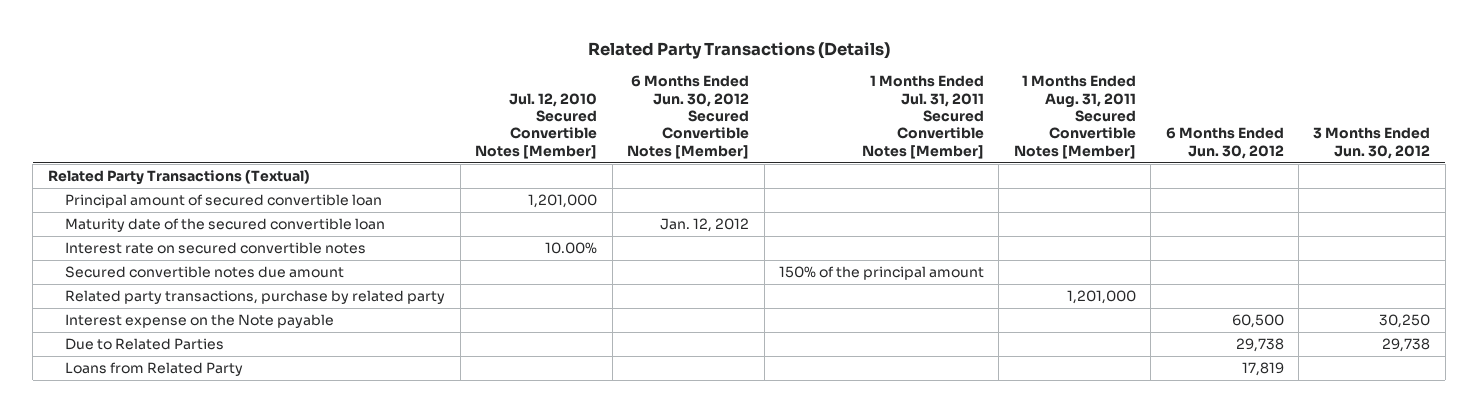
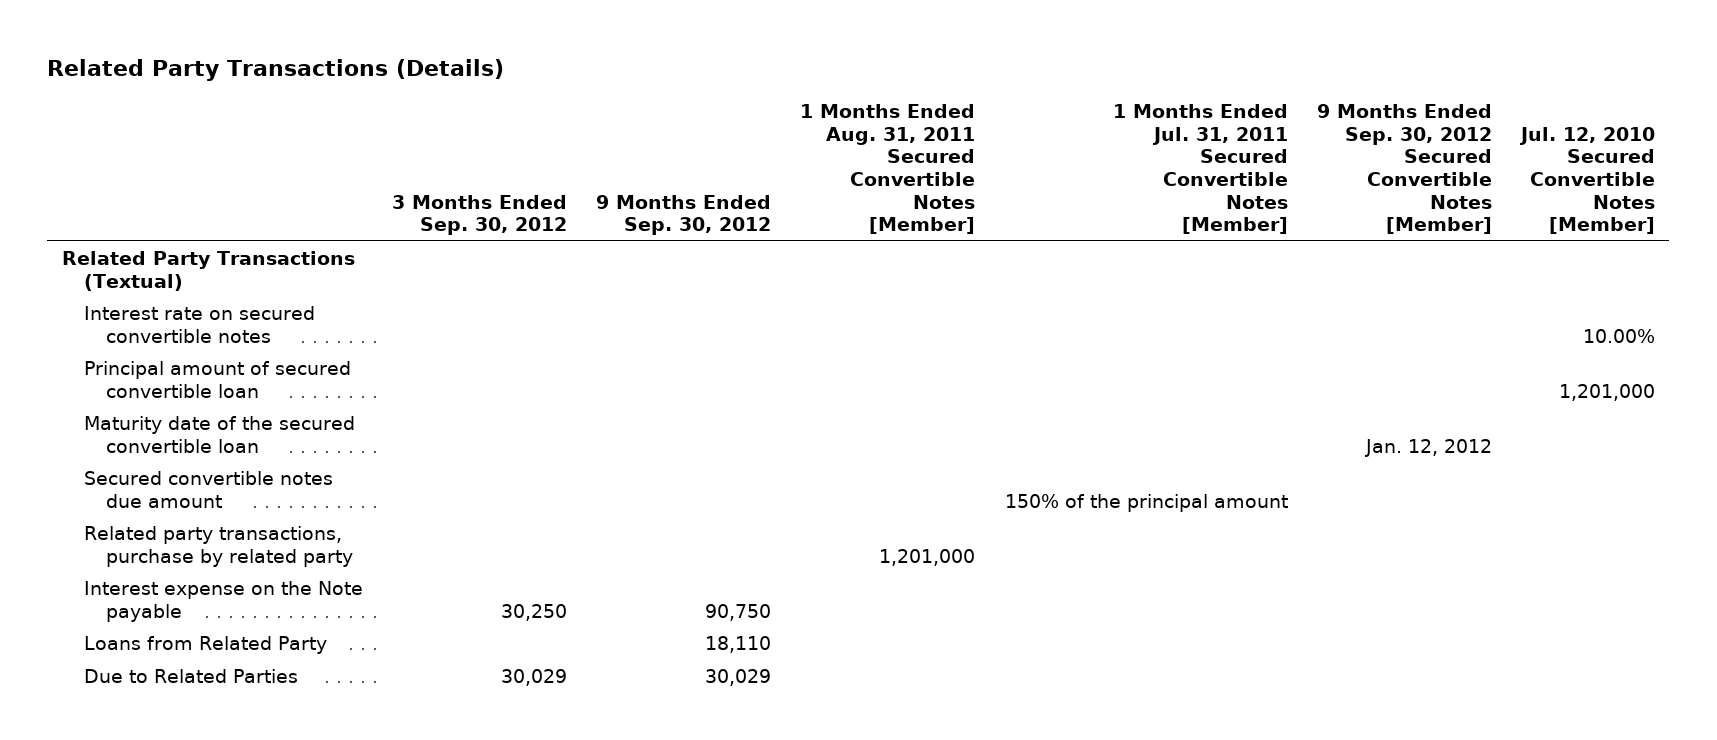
- | Jul. 12, 2010 Secured Convertible Notes [Member] | 6 Months Ended Jun. 30, 2012 Secured Convertible Notes [Member] | 1 Months Ended Jul. 31, 2011 Secured Convertible Notes [Member] | 1 Months Ended Aug. 31, 2011 Secured Convertible Notes [Member] | 6 Months Ended Jun. 30, 2012 | 3 Months Ended Jun. 30, 2012
+ | 3 Months Ended Sep. 30, 2012 | 9 Months Ended Sep. 30, 2012 | 1 Months Ended Aug. 31, 2011 Secured Convertible Notes [Member] | 1 Months Ended Jul. 31, 2011 Secured Convertible Notes [Member] | 9 Months Ended Sep. 30, 2012 Secured Convertible Notes [Member] | Jul. 12, 2010 Secured Convertible Notes [Member]
moved up: Interest rate on secured convertible notes | | | | | | 10.00%
moved down: Due to Related Parties | 30,029 | 30,029 | | | |

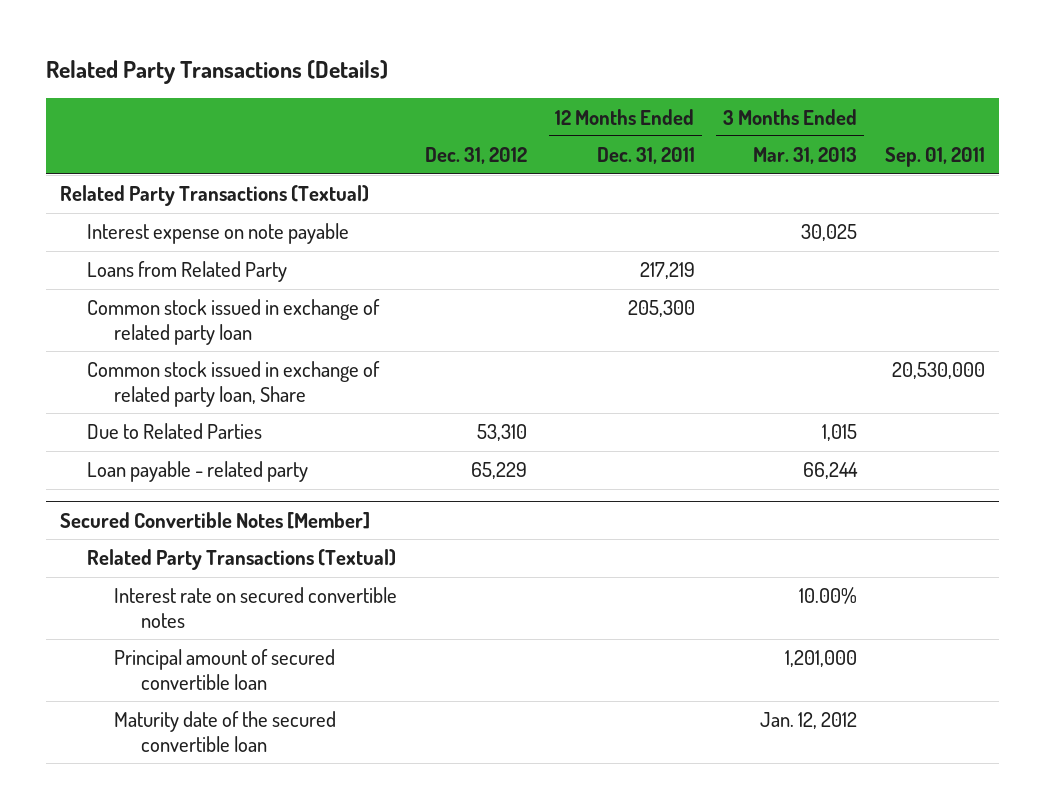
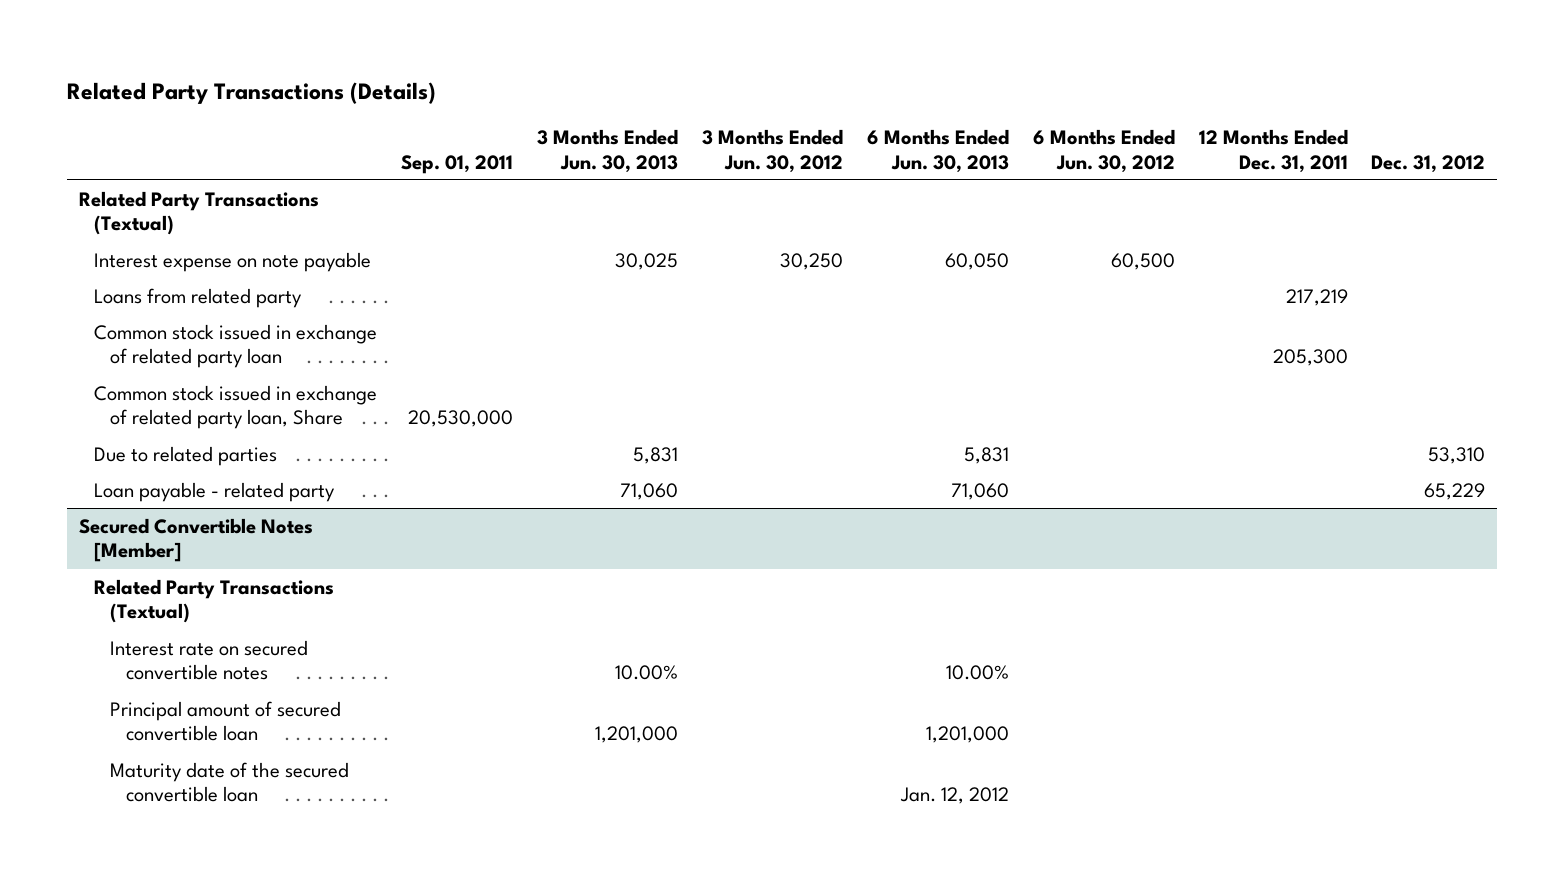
- | Dec. 31, 2012 | 12 Months Ended Dec. 31, 2011 | 3 Months Ended Mar. 31, 2013 | Sep. 01, 2011
+ | Sep. 01, 2011 | 3 Months Ended Jun. 30, 2013 | 3 Months Ended Jun. 30, 2012 | 6 Months Ended Jun. 30, 2013 | 6 Months Ended Jun. 30, 2012 | 12 Months Ended Dec. 31, 2011 | Dec. 31, 2012
- Loans from Related Party | | 217,219 | |
+ Loans from related party | | | | | | 217,219 |
- Due to Related Parties | 53,310 | | 1,015 |
+ Due to related parties | | 5,831 | | 5,831 | | | 53,310

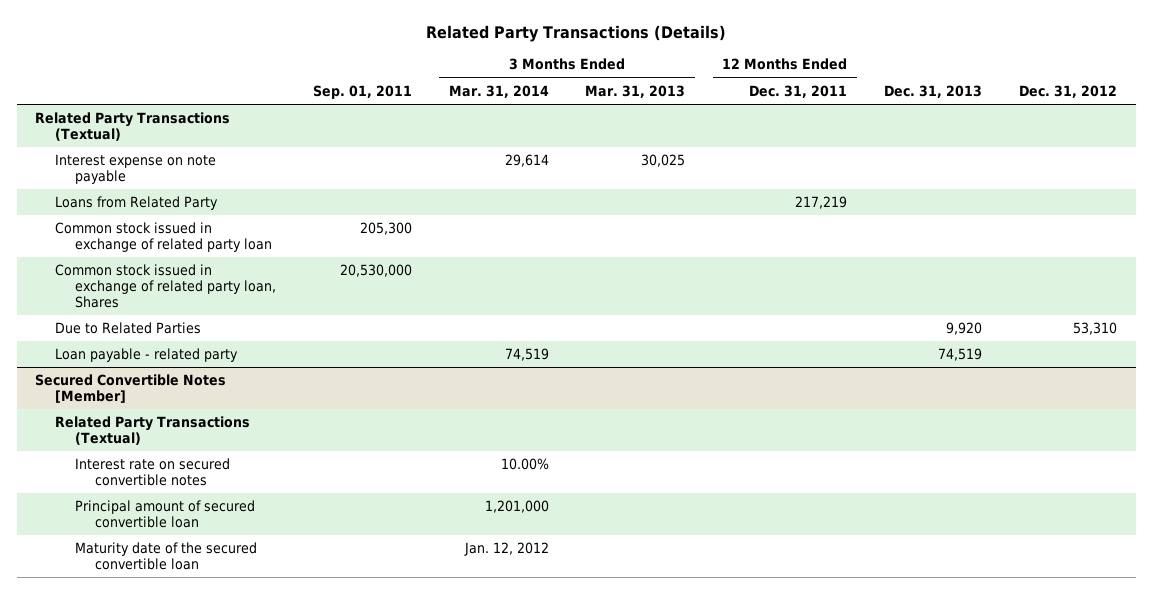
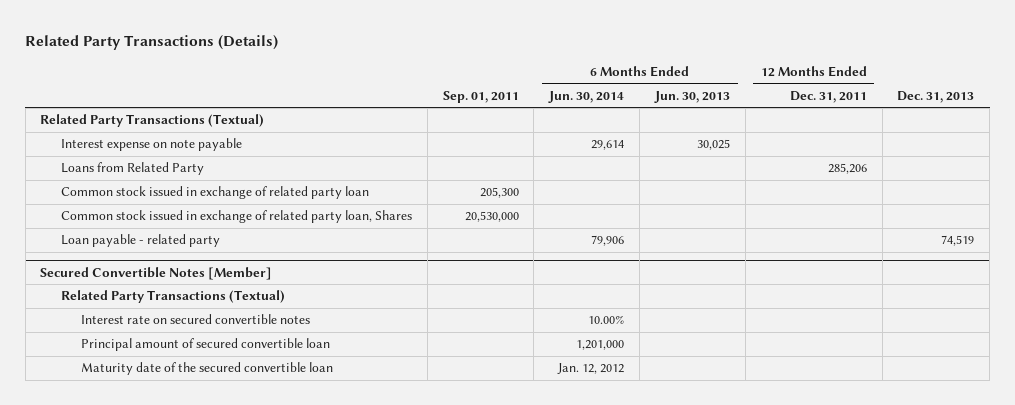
- | Sep. 01, 2011 | 3 Months Ended Mar. 31, 2014 | 3 Months Ended Mar. 31, 2013 | 12 Months Ended Dec. 31, 2011 | Dec. 31, 2013 | Dec. 31, 2012
+ | Sep. 01, 2011 | 6 Months Ended Jun. 30, 2014 | 6 Months Ended Jun. 30, 2013 | 12 Months Ended Dec. 31, 2011 | Dec. 31, 2013
- Loans from Related Party | | | | 217,219 | |
+ Loans from Related Party | | | | 285,206 |
- Due to Related Parties | | | | | 9,920 | 53,310

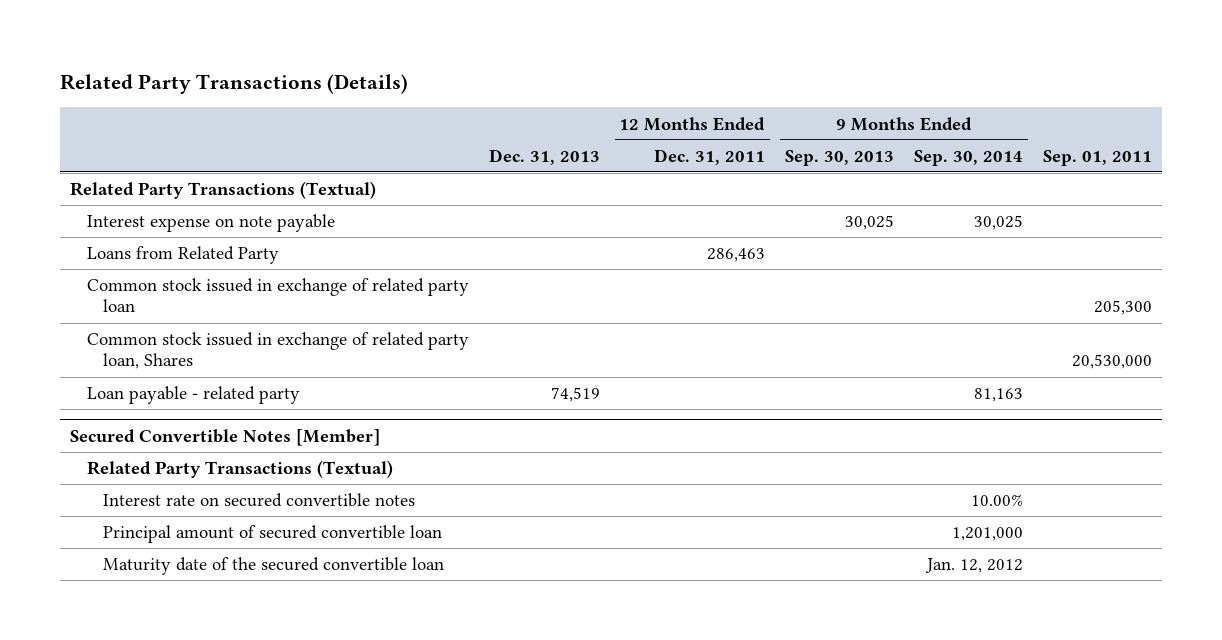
- | Sep. 01, 2011 | 6 Months Ended Jun. 30, 2014 | 6 Months Ended Jun. 30, 2013 | 12 Months Ended Dec. 31, 2011 | Dec. 31, 2013
+ | Dec. 31, 2013 | 12 Months Ended Dec. 31, 2011 | 9 Months Ended Sep. 30, 2013 | 9 Months Ended Sep. 30, 2014 | Sep. 01, 2011
- Loans from Related Party | | | | 285,206 |
+ Loans from Related Party | | 286,463 | | |

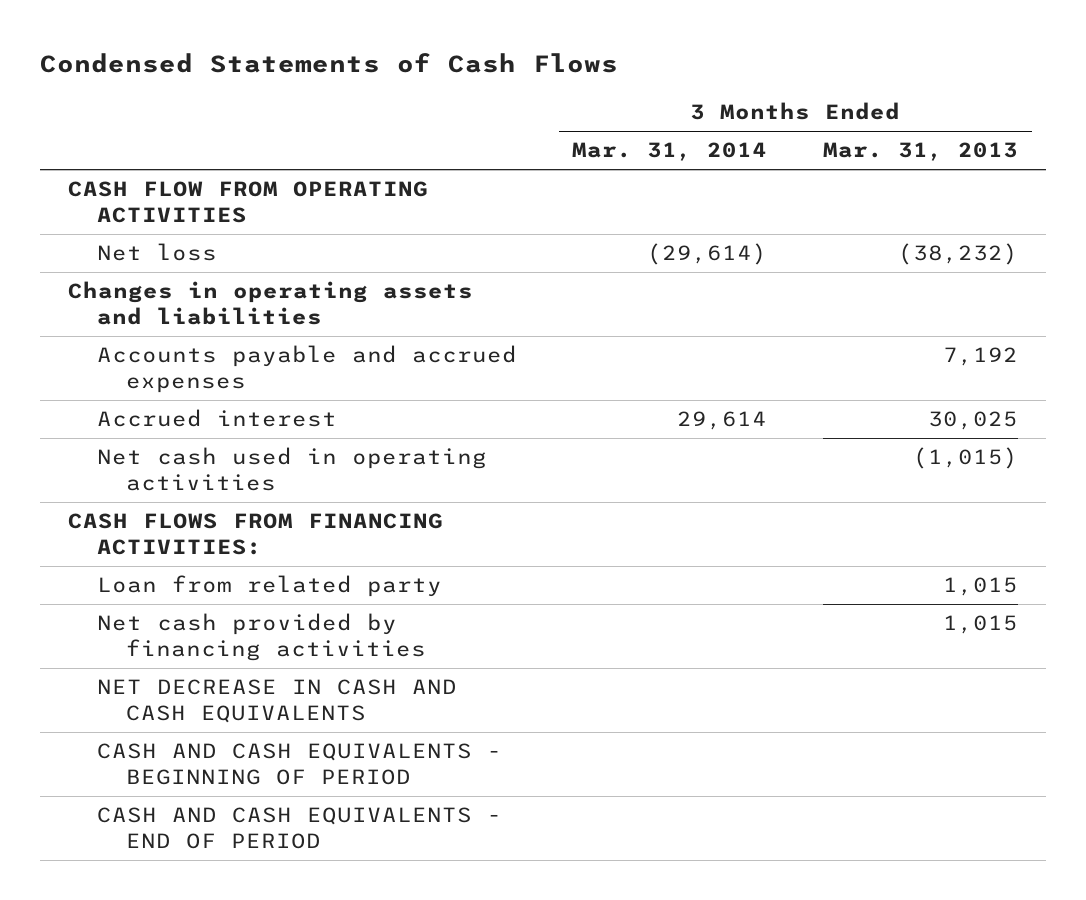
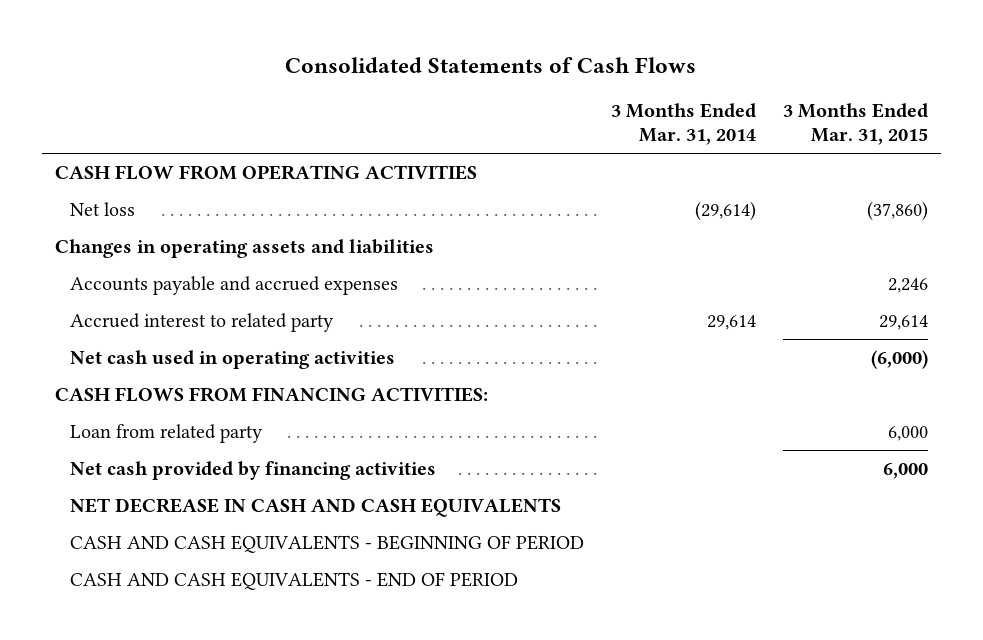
- Condensed Statements of Cash Flows
+ Consolidated Statements of Cash Flows
- | 3 Months Ended Mar. 31, 2014 | 3 Months Ended Mar. 31, 2013
+ | 3 Months Ended Mar. 31, 2014 | 3 Months Ended Mar. 31, 2015
- Accrued interest | 29,614 | 30,025
+ Accrued interest to related party | 29,614 | 29,614

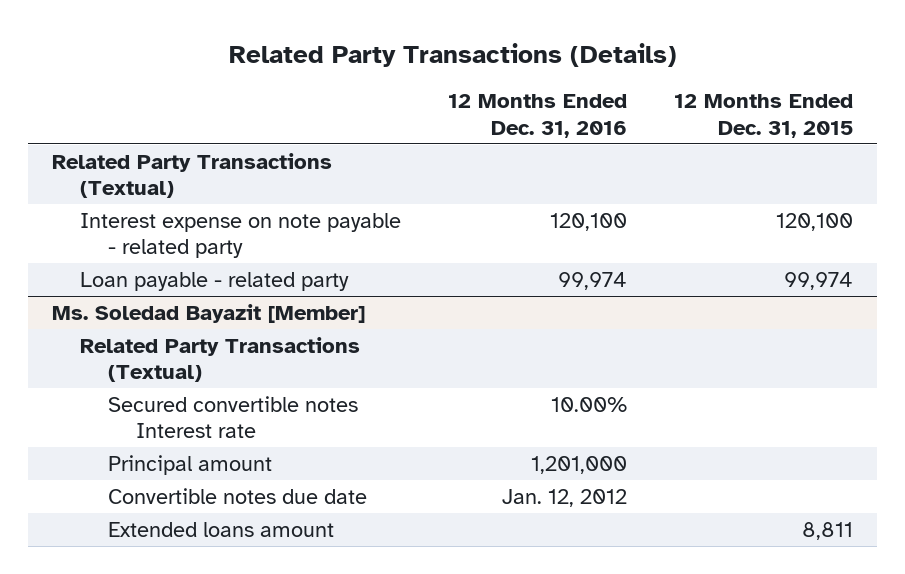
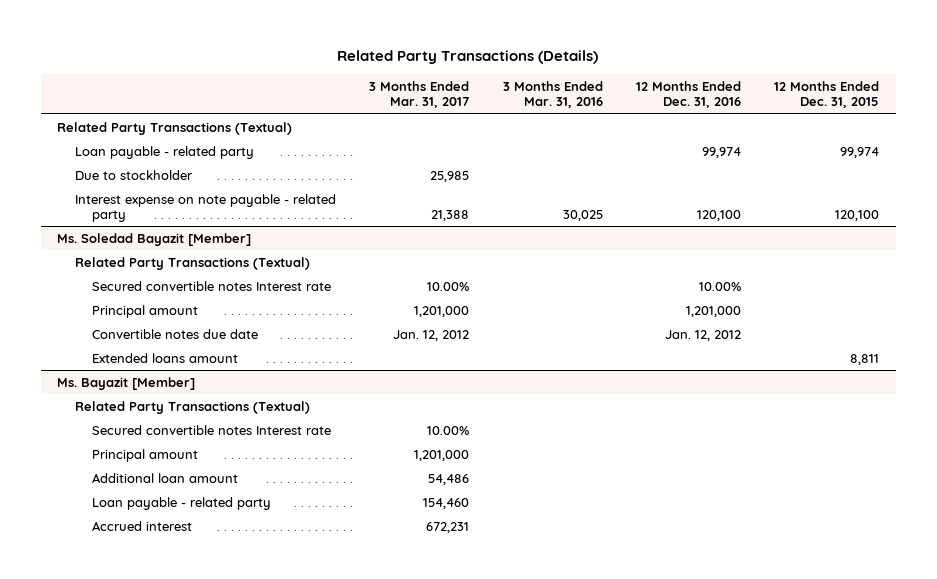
- | 12 Months Ended Dec. 31, 2016 | 12 Months Ended Dec. 31, 2015
+ | 3 Months Ended Mar. 31, 2017 | 3 Months Ended Mar. 31, 2016 | 12 Months Ended Dec. 31, 2016 | 12 Months Ended Dec. 31, 2015
+ Due to stockholder | 25,985 | | |
moved down: Interest expense on note payable - related party | 21,388 | 30,025 | 120,100 | 120,100
+ Ms. Bayazit [Member]
+ Related Party Transactions (Textual)
+ Secured convertible notes Interest rate | 10.00% | | |
+ Principal amount | 1,201,000 | | |
+ Additional loan amount | 54,486 | | |
+ Loan payable - related party | 154,460 | | |
+ Accrued interest | 672,231 | | |

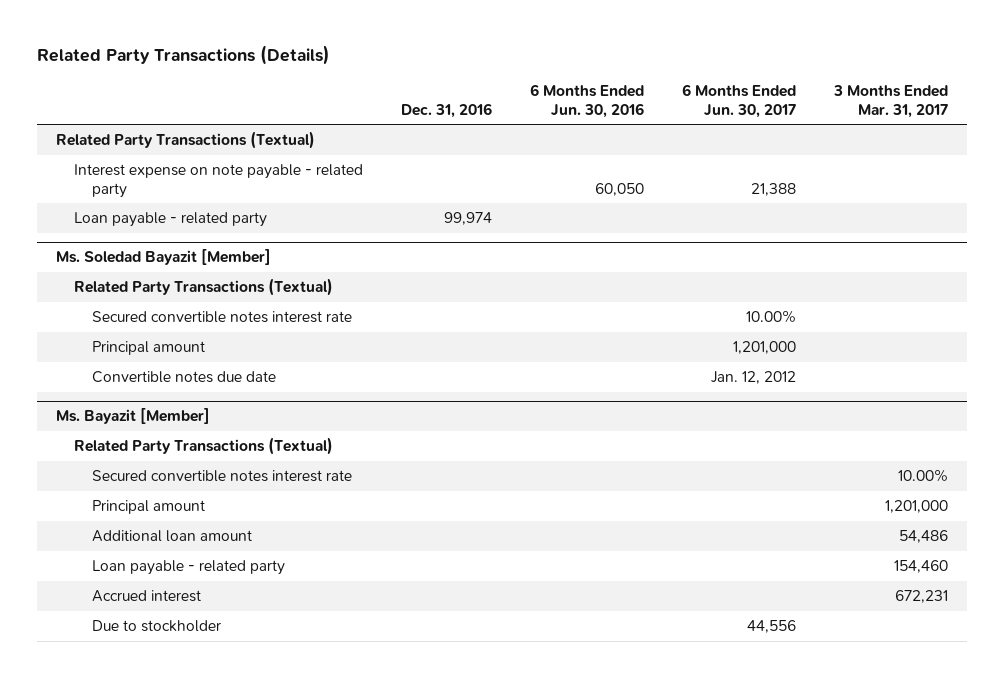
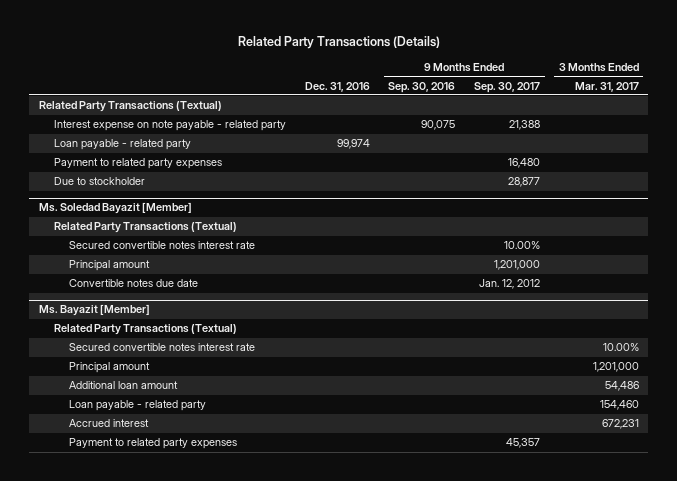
- | Dec. 31, 2016 | 6 Months Ended Jun. 30, 2016 | 6 Months Ended Jun. 30, 2017 | 3 Months Ended Mar. 31, 2017
+ | Dec. 31, 2016 | 9 Months Ended Sep. 30, 2016 | 9 Months Ended Sep. 30, 2017 | 3 Months Ended Mar. 31, 2017
+ Payment to related party expenses | | | 16,480 |
+ Due to stockholder | | | 28,877 |
@ Ms. Bayazit [Member]
- Due to stockholder | | | 44,556 |
+ Payment to related party expenses | | | 45,357 |

